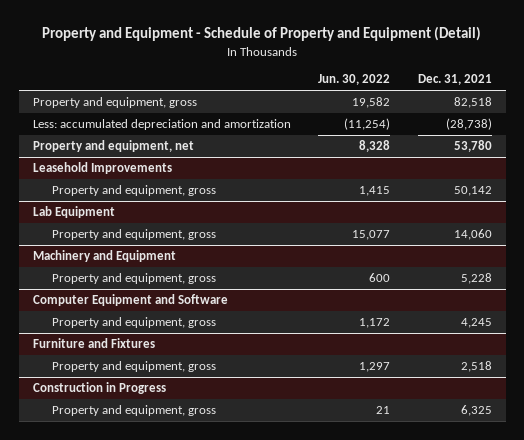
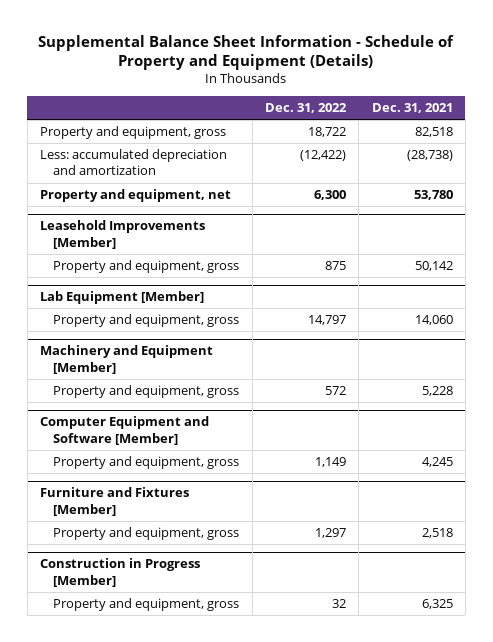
- Property and Equipment - Schedule of Property and Equipment (Detail)
+ Supplemental Balance Sheet Information - Schedule of Property and Equipment (Details)
- | Jun. 30, 2022 | Dec. 31, 2021
+ | Dec. 31, 2022 | Dec. 31, 2021
- Leasehold Improvements
+ Leasehold Improvements [Member]
- Lab Equipment
+ Lab Equipment [Member]
- Machinery and Equipment
+ Machinery and Equipment [Member]
- Computer Equipment and Software
+ Computer Equipment and Software [Member]
- Furniture and Fixtures
+ Furniture and Fixtures [Member]
- Construction in Progress
+ Construction in Progress [Member]

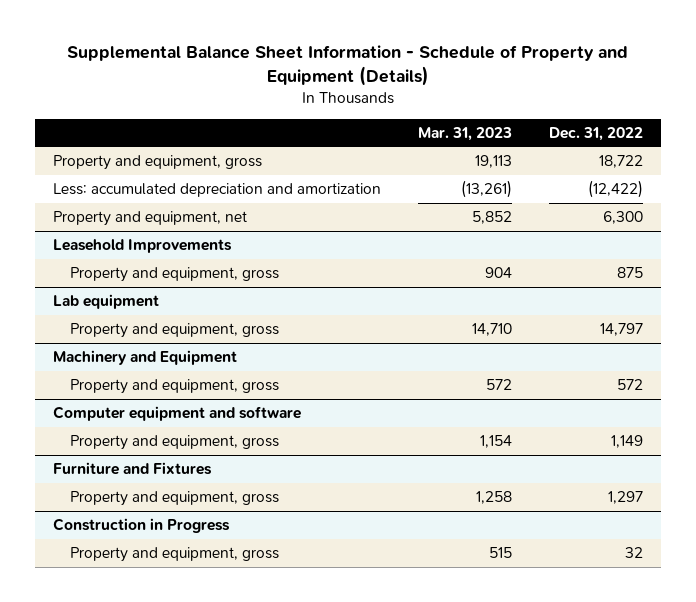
- | Dec. 31, 2022 | Dec. 31, 2021
+ | Mar. 31, 2023 | Dec. 31, 2022
- Leasehold Improvements [Member]
+ Leasehold Improvements
- Lab Equipment [Member]
+ Lab equipment
- Machinery and Equipment [Member]
+ Machinery and Equipment
- Computer Equipment and Software [Member]
+ Computer equipment and software
- Furniture and Fixtures [Member]
+ Furniture and Fixtures
- Construction in Progress [Member]
+ Construction in Progress

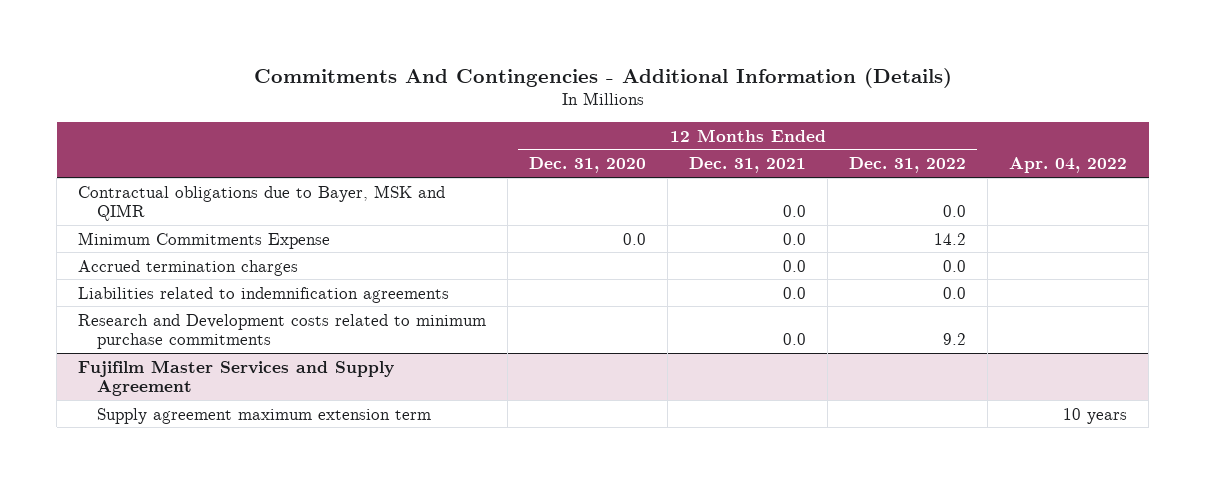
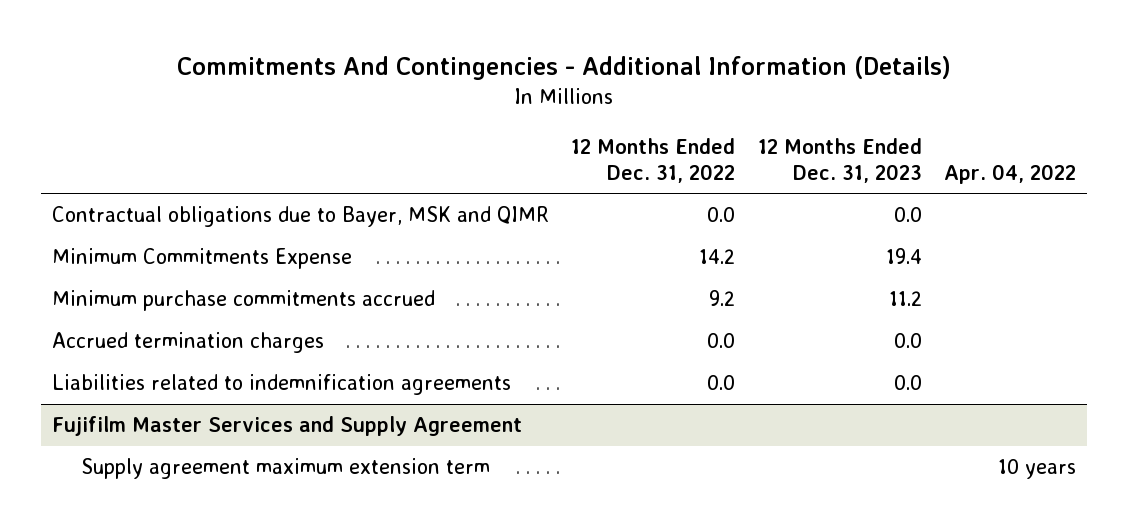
- | 12 Months Ended Dec. 31, 2020 | 12 Months Ended Dec. 31, 2021 | 12 Months Ended Dec. 31, 2022 | Apr. 04, 2022
+ | 12 Months Ended Dec. 31, 2022 | 12 Months Ended Dec. 31, 2023 | Apr. 04, 2022
+ Minimum purchase commitments accrued | 9.2 | 11.2 |
- Research and Development costs related to minimum purchase commitments | | 0.0 | 9.2 |

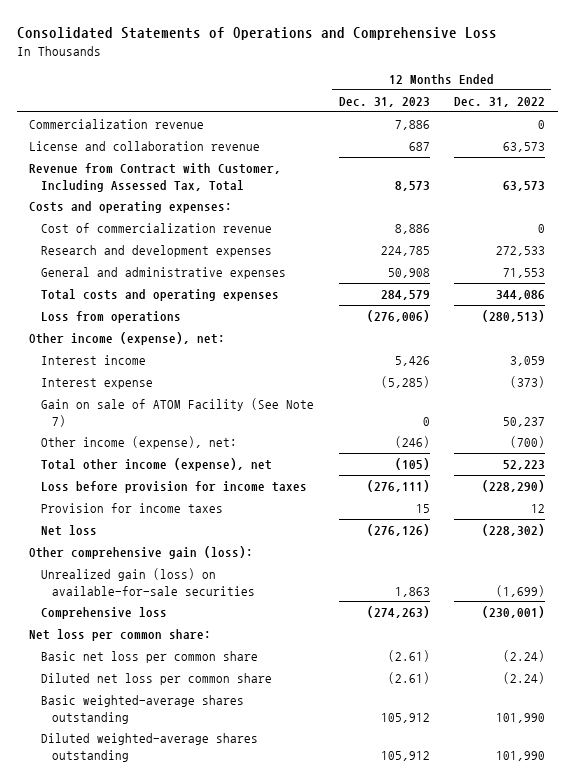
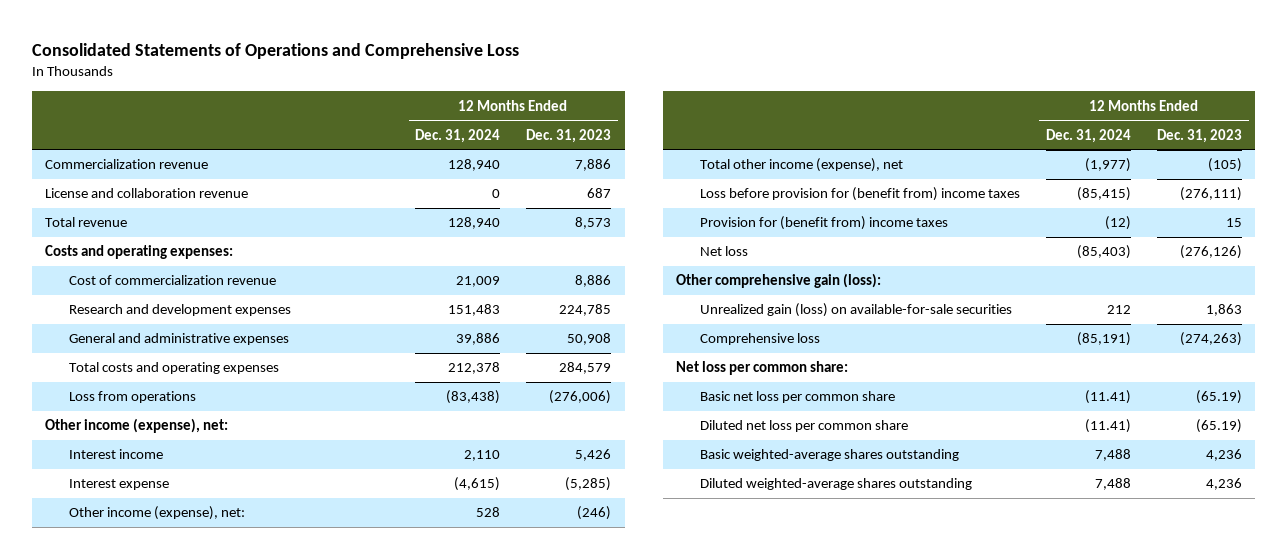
- | 12 Months Ended Dec. 31, 2023 | 12 Months Ended Dec. 31, 2022
+ | 12 Months Ended Dec. 31, 2024 | 12 Months Ended Dec. 31, 2023
- Revenue from Contract with Customer, Including Assessed Tax, Total | 8,573 | 63,573
+ Total revenue | 128,940 | 8,573
- Gain on sale of ATOM Facility (See Note 7) | 0 | 50,237
- Loss before provision for income taxes | (276,111) | (228,290)
- Provision for income taxes | 15 | 12
+ Loss before provision for (benefit from) income taxes | (85,415) | (276,111)
+ Provision for (benefit from) income taxes | (12) | 15
- Basic net loss per common share | (2.61) | (2.24)
- Diluted net loss per common share | (2.61) | (2.24)
- Basic weighted-average shares outstanding | 105,912 | 101,990
- Diluted weighted-average shares outstanding | 105,912 | 101,990
+ Basic net loss per common share | (11.41) | (65.19)
+ Diluted net loss per common share | (11.41) | (65.19)
+ Basic weighted-average shares outstanding | 7,488 | 4,236
+ Diluted weighted-average shares outstanding | 7,488 | 4,236

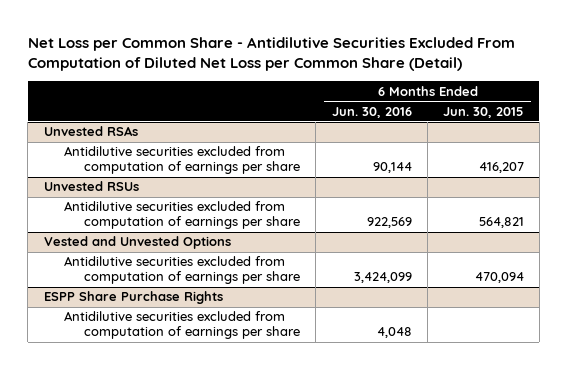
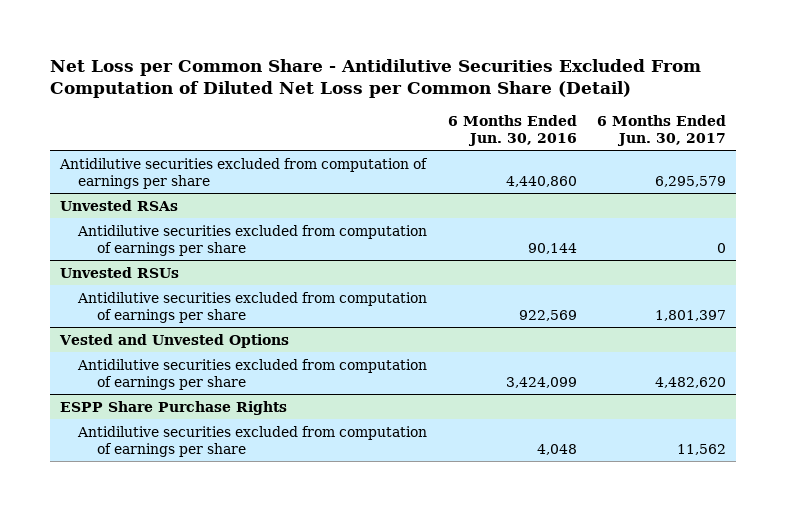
- | 6 Months Ended Jun. 30, 2016 | 6 Months Ended Jun. 30, 2015
+ | 6 Months Ended Jun. 30, 2016 | 6 Months Ended Jun. 30, 2017
+ Antidilutive securities excluded from computation of earnings per share | 4,440,860 | 6,295,579

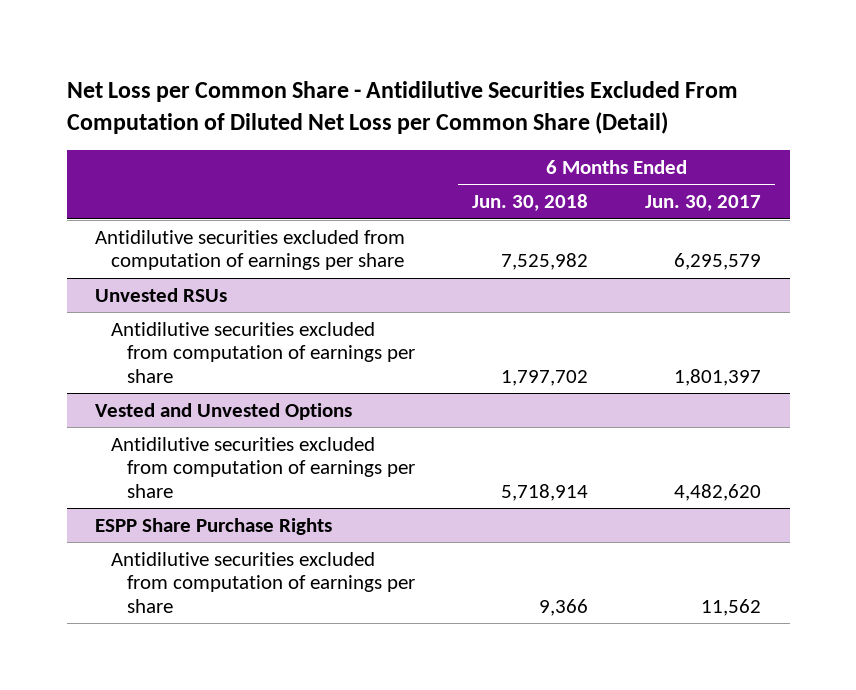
- | 6 Months Ended Jun. 30, 2016 | 6 Months Ended Jun. 30, 2017
+ | 6 Months Ended Jun. 30, 2018 | 6 Months Ended Jun. 30, 2017
- Unvested RSAs
- Antidilutive securities excluded from computation of earnings per share | 90,144 | 0

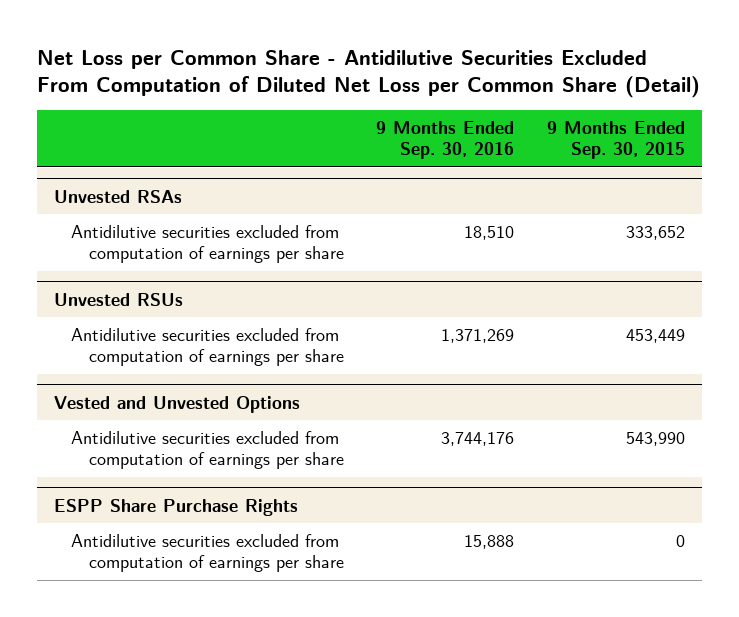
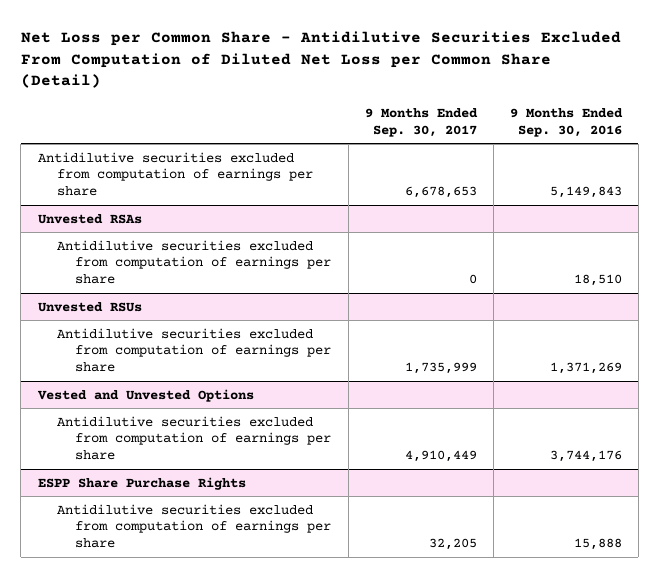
- | 9 Months Ended Sep. 30, 2016 | 9 Months Ended Sep. 30, 2015
+ | 9 Months Ended Sep. 30, 2017 | 9 Months Ended Sep. 30, 2016
+ Antidilutive securities excluded from computation of earnings per share | 6,678,653 | 5,149,843

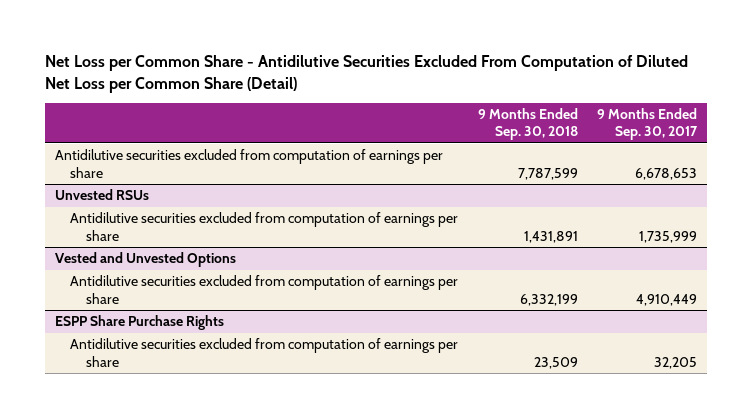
- | 9 Months Ended Sep. 30, 2017 | 9 Months Ended Sep. 30, 2016
+ | 9 Months Ended Sep. 30, 2018 | 9 Months Ended Sep. 30, 2017
- Unvested RSAs
- Antidilutive securities excluded from computation of earnings per share | 0 | 18,510

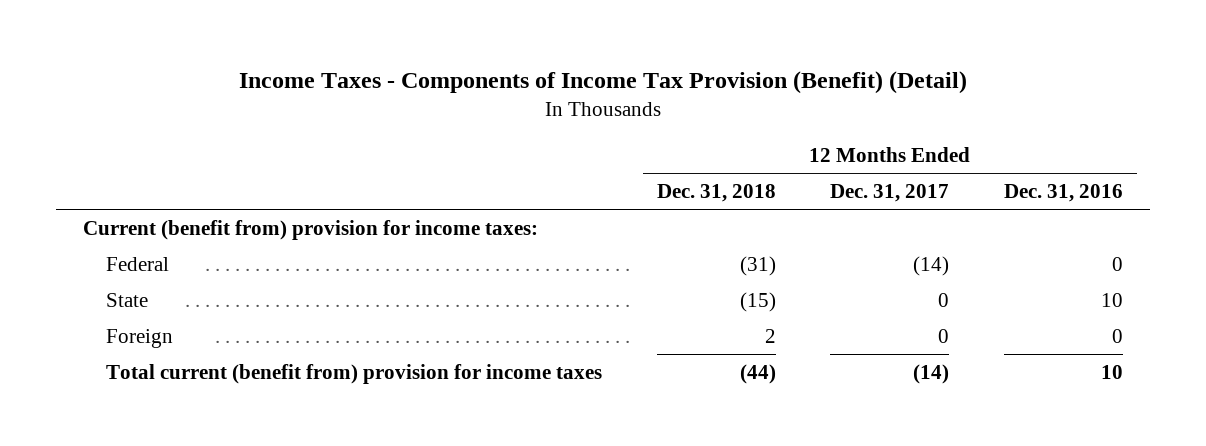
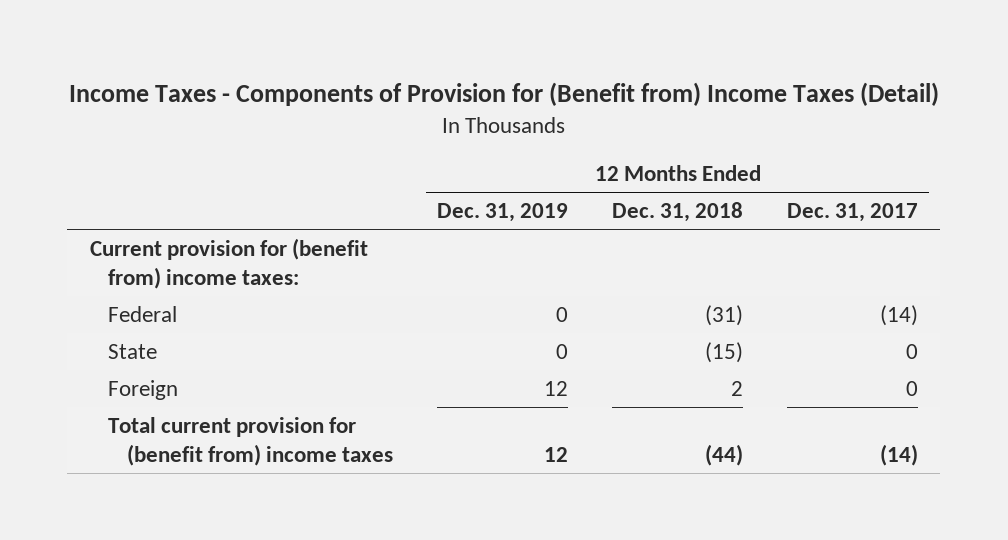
- Income Taxes - Components of Income Tax Provision (Benefit) (Detail)
+ Income Taxes - Components of Provision for (Benefit from) Income Taxes (Detail)
- | 12 Months Ended Dec. 31, 2018 | 12 Months Ended Dec. 31, 2017 | 12 Months Ended Dec. 31, 2016
+ | 12 Months Ended Dec. 31, 2019 | 12 Months Ended Dec. 31, 2018 | 12 Months Ended Dec. 31, 2017
- Current (benefit from) provision for income taxes:
+ Current provision for (benefit from) income taxes:
- Total current (benefit from) provision for income taxes | (44) | (14) | 10
+ Total current provision for (benefit from) income taxes | 12 | (44) | (14)

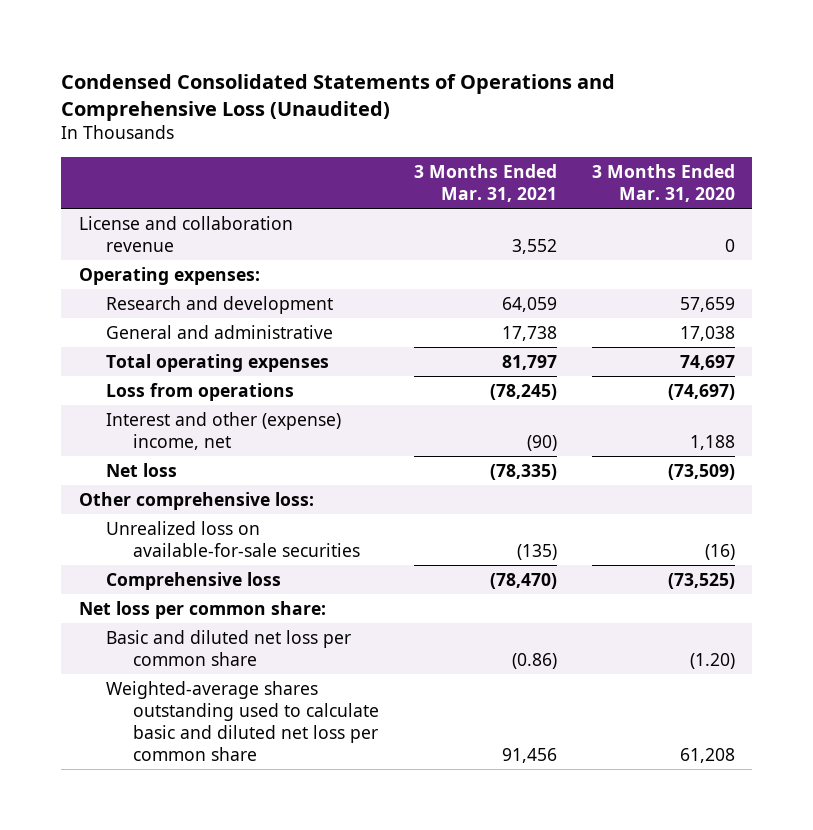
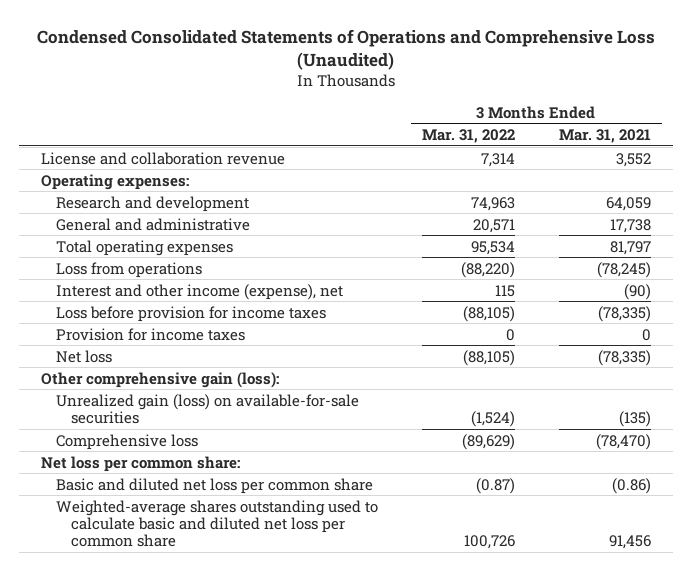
- | 3 Months Ended Mar. 31, 2021 | 3 Months Ended Mar. 31, 2020
+ | 3 Months Ended Mar. 31, 2022 | 3 Months Ended Mar. 31, 2021
- Interest and other (expense) income, net | (90) | 1,188
+ Interest and other income (expense), net | 115 | (90)
+ Loss before provision for income taxes | (88,105) | (78,335)
+ Provision for income taxes | 0 | 0
- Other comprehensive loss:
- Unrealized loss on available-for-sale securities | (135) | (16)
+ Other comprehensive gain (loss):
+ Unrealized gain (loss) on available-for-sale securities | (1,524) | (135)

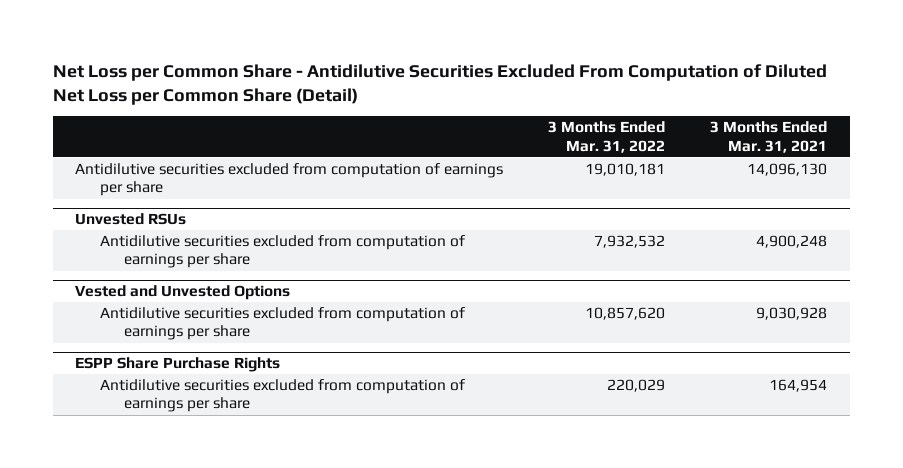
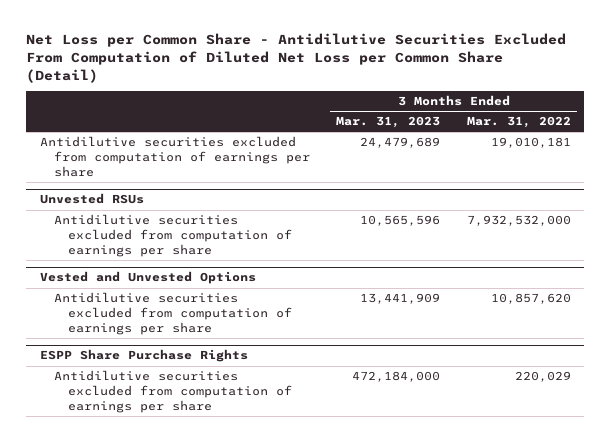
- | 3 Months Ended Mar. 31, 2022 | 3 Months Ended Mar. 31, 2021
+ | 3 Months Ended Mar. 31, 2023 | 3 Months Ended Mar. 31, 2022
@ Unvested RSUs
- Antidilutive securities excluded from computation of earnings per share | 7,932,532 | 4,900,248
+ Antidilutive securities excluded from computation of earnings per share | 10,565,596 | 7,932,532,000

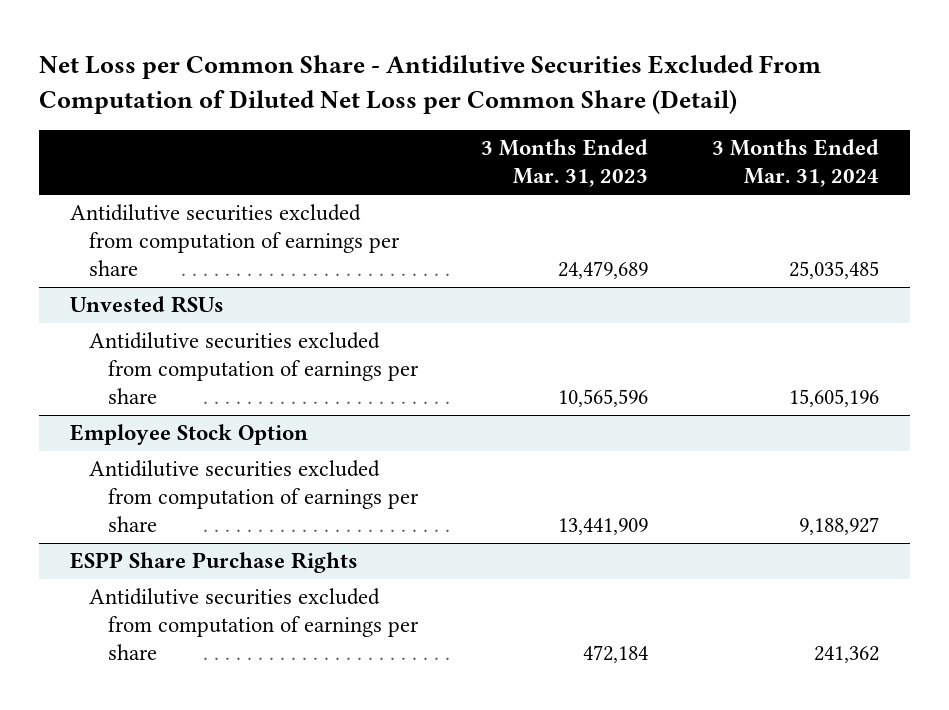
- | 3 Months Ended Mar. 31, 2023 | 3 Months Ended Mar. 31, 2022
+ | 3 Months Ended Mar. 31, 2023 | 3 Months Ended Mar. 31, 2024
- Vested and Unvested Options
+ Employee Stock Option
@ ESPP Share Purchase Rights
- Antidilutive securities excluded from computation of earnings per share | 472,184,000 | 220,029
+ Antidilutive securities excluded from computation of earnings per share | 472,184 | 241,362

